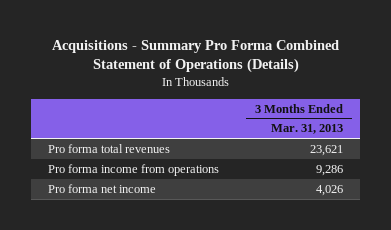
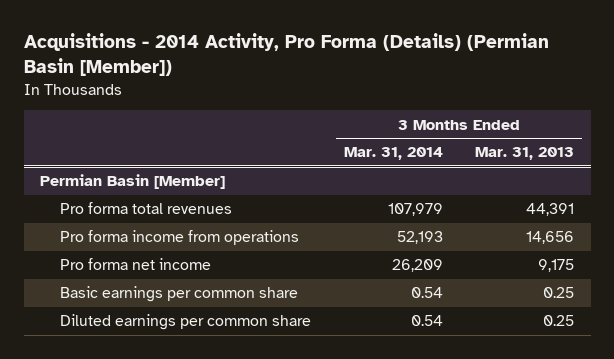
- Acquisitions - Summary Pro Forma Combined Statement of Operations (Details)
+ Acquisitions - 2014 Activity, Pro Forma (Details) (Permian Basin [Member])
- | 3 Months Ended Mar. 31, 2013
+ | 3 Months Ended Mar. 31, 2014 | 3 Months Ended Mar. 31, 2013
- Pro forma total revenues | 23,621
- Pro forma income from operations | 9,286
- Pro forma net income | 4,026
+ Permian Basin [Member]
+ Pro forma total revenues | 107,979 | 44,391
+ Pro forma income from operations | 52,193 | 14,656
+ Pro forma net income | 26,209 | 9,175
+ Basic earnings per common share | 0.54 | 0.25
+ Diluted earnings per common share | 0.54 | 0.25

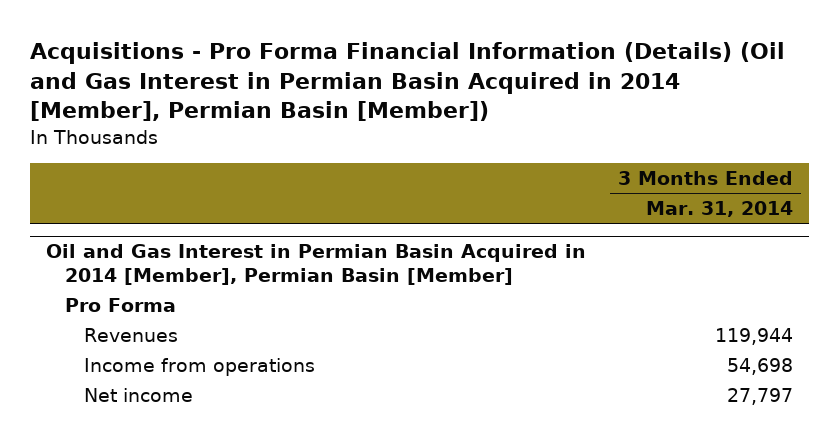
- Acquisitions - 2014 Activity, Pro Forma (Details) (Permian Basin [Member])
+ Acquisitions - Pro Forma Financial Information (Details) (Oil and Gas Interest in Permian Basin Acquired in 2014 [Member], Permian Basin [Member])
- | 3 Months Ended Mar. 31, 2014 | 3 Months Ended Mar. 31, 2013
+ | 3 Months Ended Mar. 31, 2014
- Permian Basin [Member]
- Pro forma total revenues | 107,979 | 44,391
- Pro forma income from operations | 52,193 | 14,656
- Pro forma net income | 26,209 | 9,175
- Basic earnings per common share | 0.54 | 0.25
- Diluted earnings per common share | 0.54 | 0.25
+ Oil and Gas Interest in Permian Basin Acquired in 2014 [Member], Permian Basin [Member]
+ Pro Forma
+ Revenues | 119,944
+ Income from operations | 54,698
+ Net income | 27,797

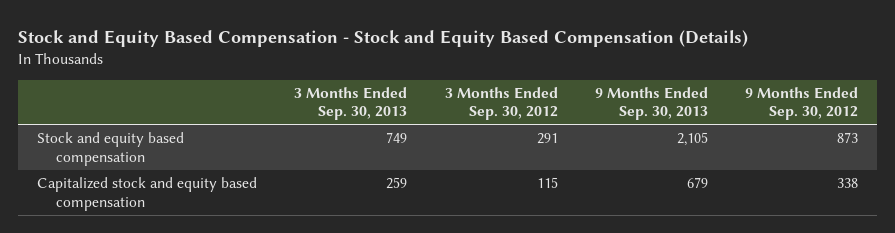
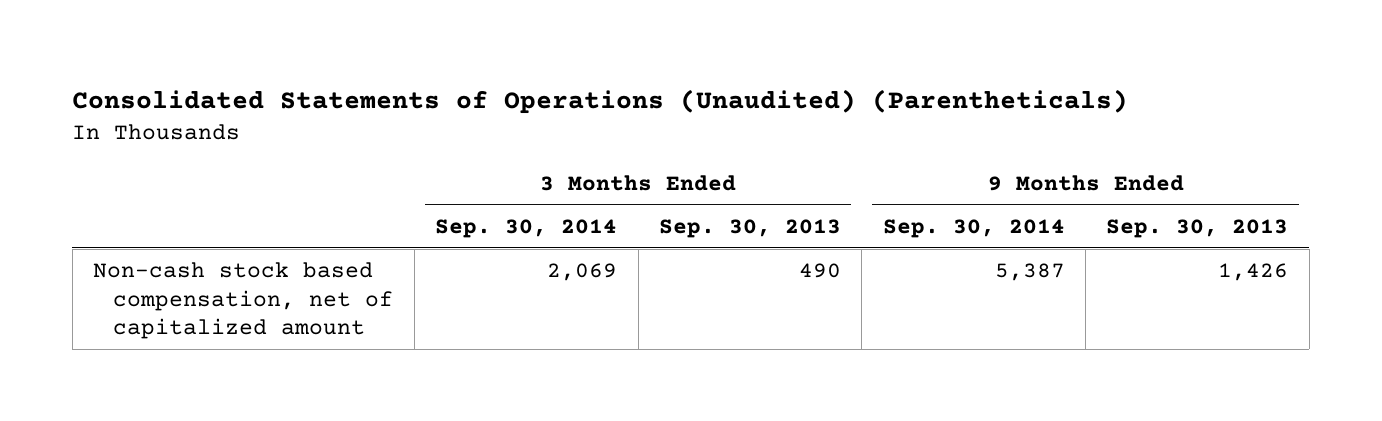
- Stock and Equity Based Compensation - Stock and Equity Based Compensation (Details)
+ Consolidated Statements of Operations (Unaudited) (Parentheticals)
- | 3 Months Ended Sep. 30, 2013 | 3 Months Ended Sep. 30, 2012 | 9 Months Ended Sep. 30, 2013 | 9 Months Ended Sep. 30, 2012
+ | 3 Months Ended Sep. 30, 2014 | 3 Months Ended Sep. 30, 2013 | 9 Months Ended Sep. 30, 2014 | 9 Months Ended Sep. 30, 2013
- Stock and equity based compensation | 749 | 291 | 2,105 | 873
- Capitalized stock and equity based compensation | 259 | 115 | 679 | 338
+ Non-cash stock based compensation, net of capitalized amount | 2,069 | 490 | 5,387 | 1,426

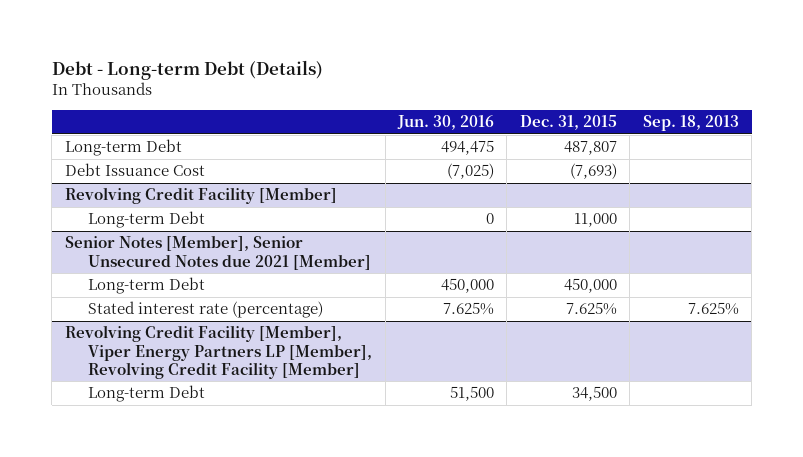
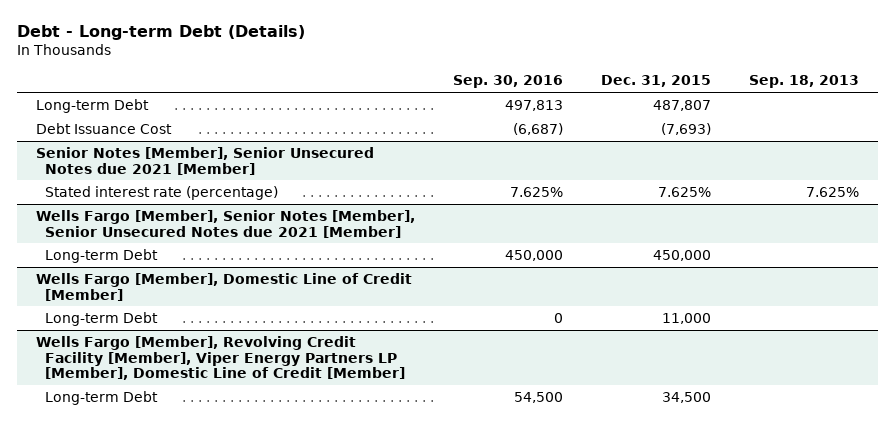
- | Jun. 30, 2016 | Dec. 31, 2015 | Sep. 18, 2013
+ | Sep. 30, 2016 | Dec. 31, 2015 | Sep. 18, 2013
- Revolving Credit Facility [Member]
- Long-term Debt | 0 | 11,000 |
@ Senior Notes [Member], Senior Unsecured Notes due 2021 [Member]
- Long-term Debt | 450,000 | 450,000 |
- Revolving Credit Facility [Member], Viper Energy Partners LP [Member], Revolving Credit Facility [Member]
+ Wells Fargo [Member], Senior Notes [Member], Senior Unsecured Notes due 2021 [Member]
+ Long-term Debt | 450,000 | 450,000 |
+ Wells Fargo [Member], Domestic Line of Credit [Member]
+ Long-term Debt | 0 | 11,000 |
+ Wells Fargo [Member], Revolving Credit Facility [Member], Viper Energy Partners LP [Member], Domestic Line of Credit [Member]

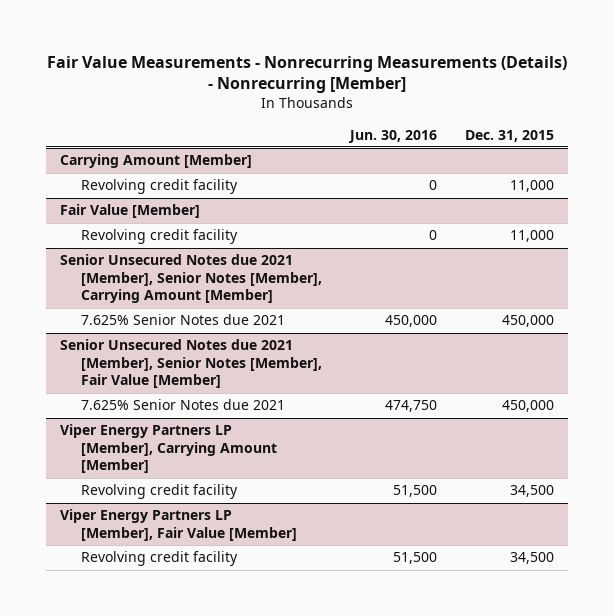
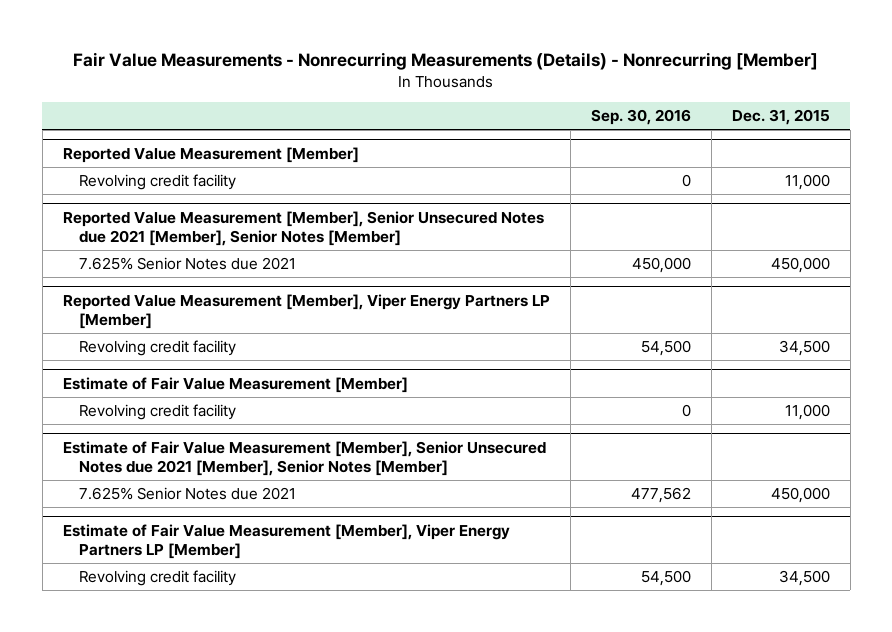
- | Jun. 30, 2016 | Dec. 31, 2015
+ | Sep. 30, 2016 | Dec. 31, 2015
- Carrying Amount [Member]
- Revolving credit facility | 0 | 11,000
- Fair Value [Member]
+ Reported Value Measurement [Member]
- Senior Unsecured Notes due 2021 [Member], Senior Notes [Member], Carrying Amount [Member]
- 7.625% Senior Notes due 2021 | 450,000 | 450,000
- Senior Unsecured Notes due 2021 [Member], Senior Notes [Member], Fair Value [Member]
+ Reported Value Measurement [Member], Senior Unsecured Notes due 2021 [Member], Senior Notes [Member]
- Viper Energy Partners LP [Member], Carrying Amount [Member]
+ Reported Value Measurement [Member], Viper Energy Partners LP [Member]
- Viper Energy Partners LP [Member], Fair Value [Member]
+ Estimate of Fair Value Measurement [Member]
+ Revolving credit facility | 0 | 11,000
+ Estimate of Fair Value Measurement [Member], Senior Unsecured Notes due 2021 [Member], Senior Notes [Member]
+ 7.625% Senior Notes due 2021 | 477,562 | 450,000
+ Estimate of Fair Value Measurement [Member], Viper Energy Partners LP [Member]

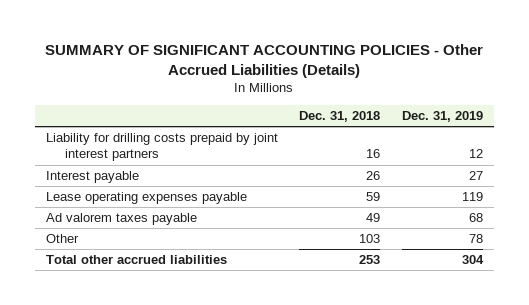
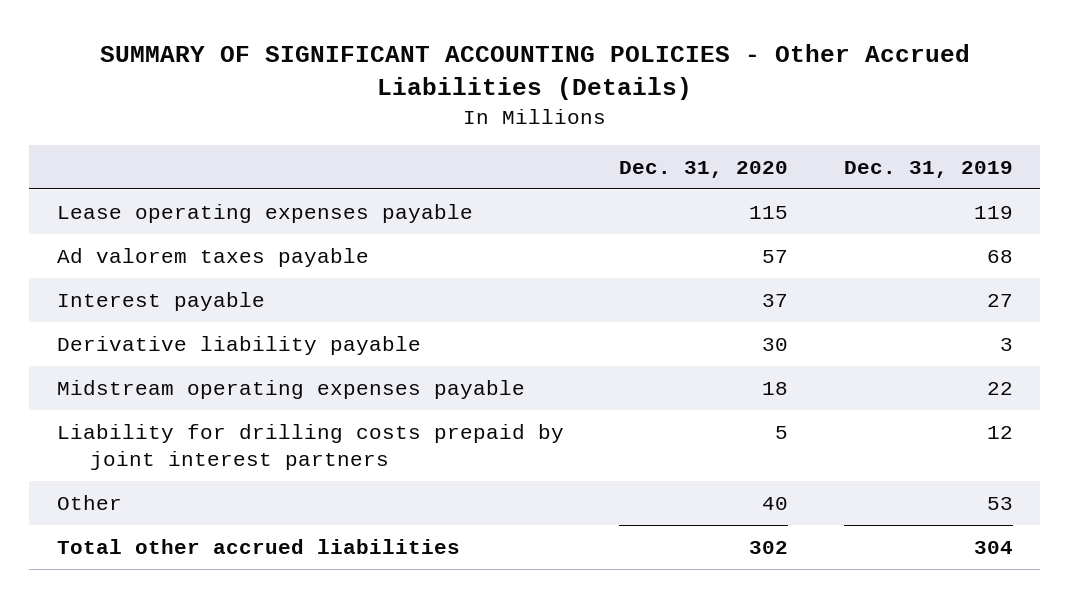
- | Dec. 31, 2018 | Dec. 31, 2019
+ | Dec. 31, 2020 | Dec. 31, 2019
- Other | 103 | 78
moved down: Interest payable | 37 | 27
+ Derivative liability payable | 30 | 3
+ Midstream operating expenses payable | 18 | 22
moved down: Liability for drilling costs prepaid by joint interest partners | 5 | 12
+ Other | 40 | 53

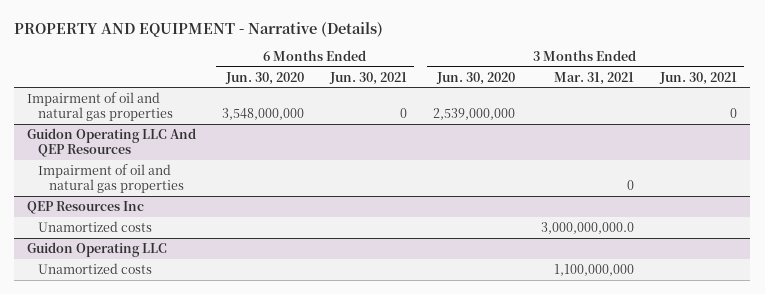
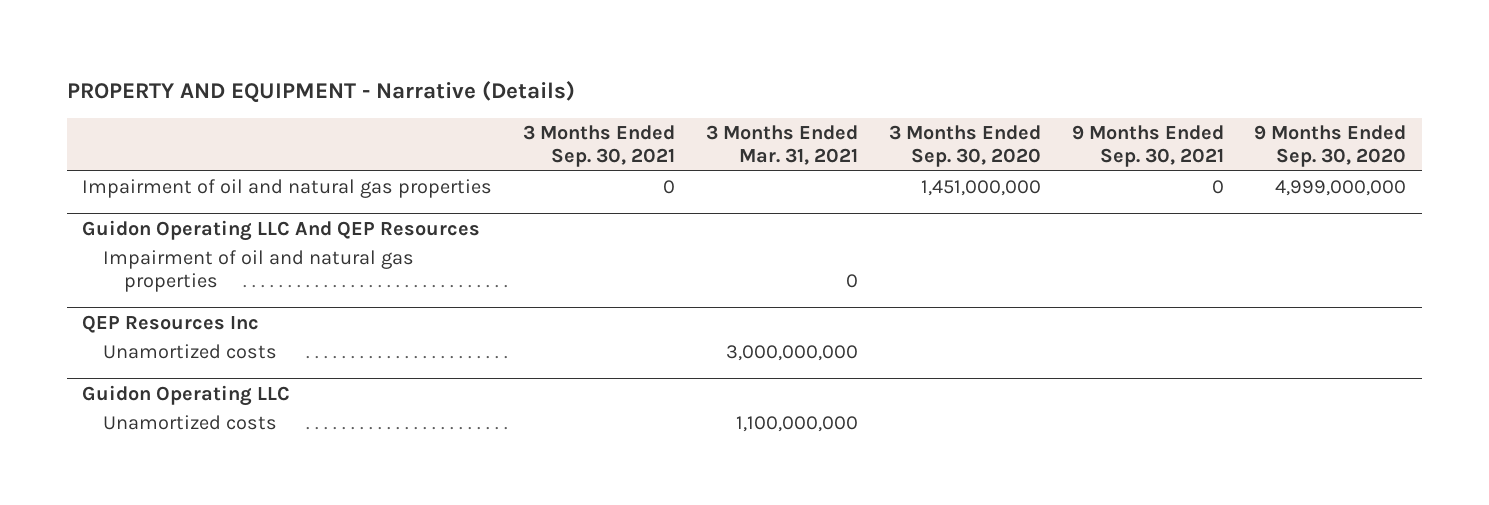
- | 6 Months Ended Jun. 30, 2020 | 6 Months Ended Jun. 30, 2021 | 3 Months Ended Jun. 30, 2020 | 3 Months Ended Mar. 31, 2021 | 3 Months Ended Jun. 30, 2021
+ | 3 Months Ended Sep. 30, 2021 | 3 Months Ended Mar. 31, 2021 | 3 Months Ended Sep. 30, 2020 | 9 Months Ended Sep. 30, 2021 | 9 Months Ended Sep. 30, 2020
@ QEP Resources Inc
- Unamortized costs | | | | 3,000,000,000.0 |
+ Unamortized costs | | 3,000,000,000 | | |

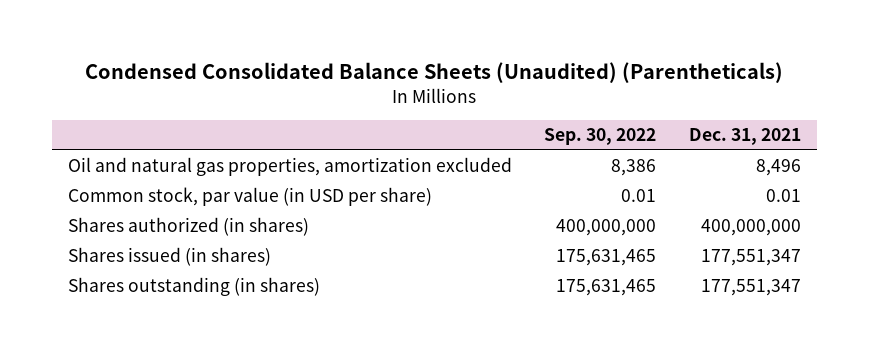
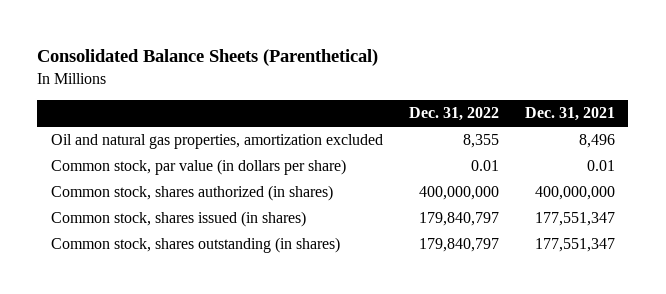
- Condensed Consolidated Balance Sheets (Unaudited) (Parentheticals)
+ Consolidated Balance Sheets (Parenthetical)
- | Sep. 30, 2022 | Dec. 31, 2021
+ | Dec. 31, 2022 | Dec. 31, 2021
- Common stock, par value (in USD per share) | 0.01 | 0.01
- Shares authorized (in shares) | 400,000,000 | 400,000,000
- Shares issued (in shares) | 175,631,465 | 177,551,347
- Shares outstanding (in shares) | 175,631,465 | 177,551,347
+ Common stock, par value (in dollars per share) | 0.01 | 0.01
+ Common stock, shares authorized (in shares) | 400,000,000 | 400,000,000
+ Common stock, shares issued (in shares) | 179,840,797 | 177,551,347
+ Common stock, shares outstanding (in shares) | 179,840,797 | 177,551,347

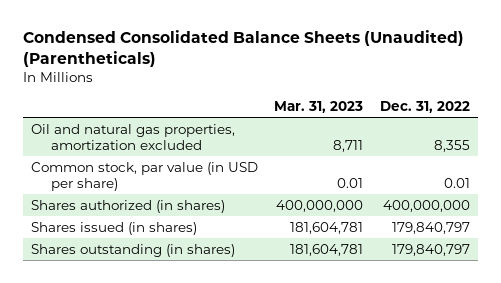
- Consolidated Balance Sheets (Parenthetical)
+ Condensed Consolidated Balance Sheets (Unaudited) (Parentheticals)
- | Dec. 31, 2022 | Dec. 31, 2021
+ | Mar. 31, 2023 | Dec. 31, 2022
- Common stock, par value (in dollars per share) | 0.01 | 0.01
- Common stock, shares authorized (in shares) | 400,000,000 | 400,000,000
- Common stock, shares issued (in shares) | 179,840,797 | 177,551,347
- Common stock, shares outstanding (in shares) | 179,840,797 | 177,551,347
+ Common stock, par value (in USD per share) | 0.01 | 0.01
+ Shares authorized (in shares) | 400,000,000 | 400,000,000
+ Shares issued (in shares) | 181,604,781 | 179,840,797
+ Shares outstanding (in shares) | 181,604,781 | 179,840,797

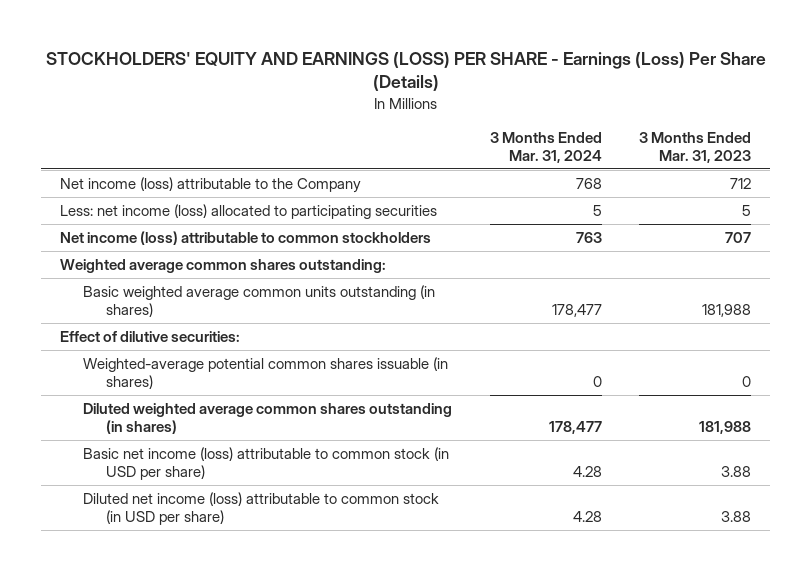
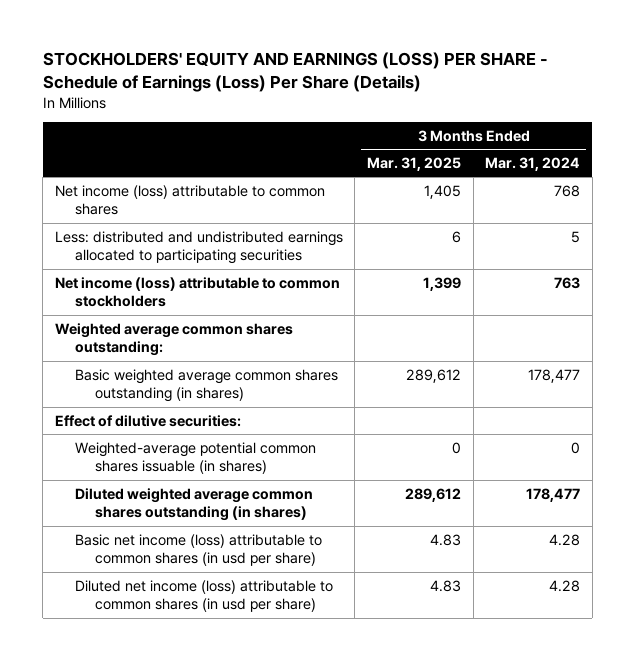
- STOCKHOLDERS' EQUITY AND EARNINGS (LOSS) PER SHARE - Earnings (Loss) Per Share (Details)
+ STOCKHOLDERS' EQUITY AND EARNINGS (LOSS) PER SHARE - Schedule of Earnings (Loss) Per Share (Details)
- | 3 Months Ended Mar. 31, 2024 | 3 Months Ended Mar. 31, 2023
+ | 3 Months Ended Mar. 31, 2025 | 3 Months Ended Mar. 31, 2024
- Net income (loss) attributable to the Company | 768 | 712
- Less: net income (loss) allocated to participating securities | 5 | 5
+ Net income (loss) attributable to common shares | 1,405 | 768
+ Less: distributed and undistributed earnings allocated to participating securities | 6 | 5
- Basic weighted average common units outstanding (in shares) | 178,477 | 181,988
+ Basic weighted average common shares outstanding (in shares) | 289,612 | 178,477
- Basic net income (loss) attributable to common stock (in USD per share) | 4.28 | 3.88
- Diluted net income (loss) attributable to common stock (in USD per share) | 4.28 | 3.88
+ Basic net income (loss) attributable to common shares (in usd per share) | 4.83 | 4.28
+ Diluted net income (loss) attributable to common shares (in usd per share) | 4.83 | 4.28

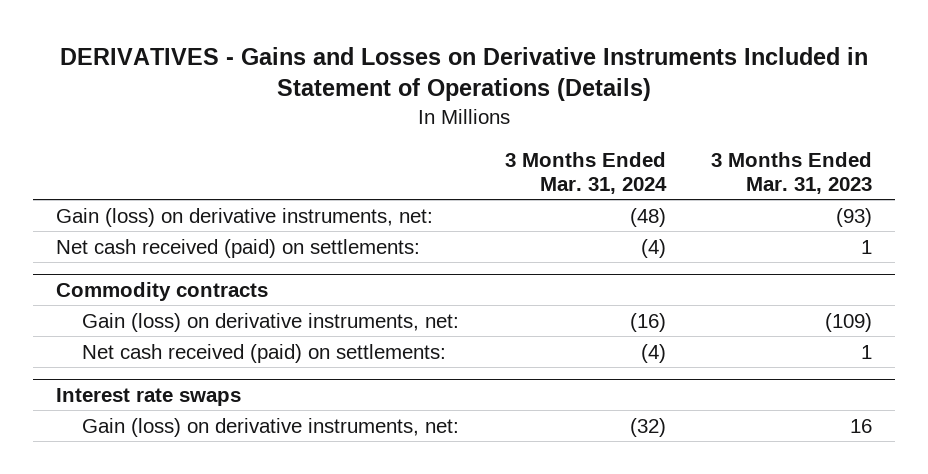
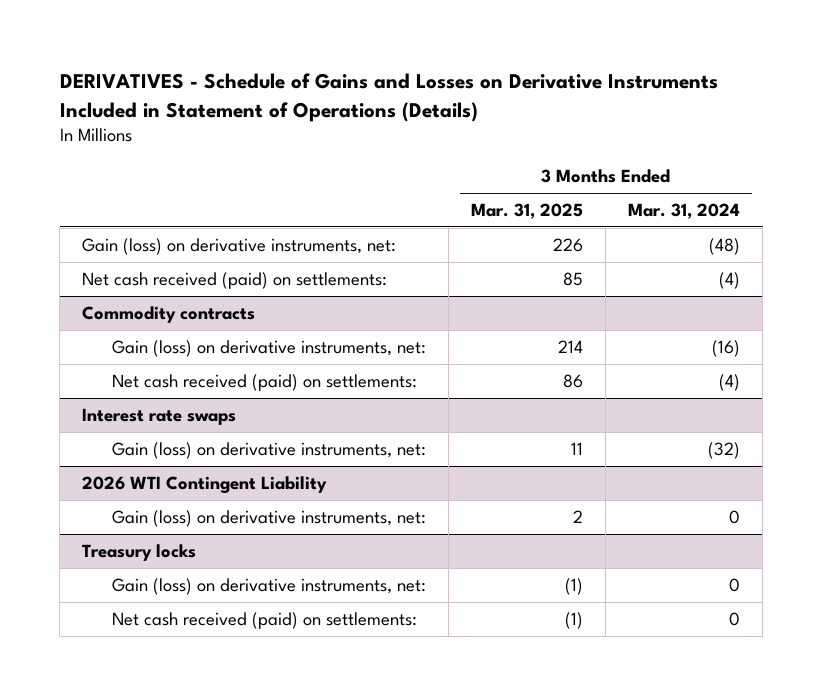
- DERIVATIVES - Gains and Losses on Derivative Instruments Included in Statement of Operations (Details)
+ DERIVATIVES - Schedule of Gains and Losses on Derivative Instruments Included in Statement of Operations (Details)
- | 3 Months Ended Mar. 31, 2024 | 3 Months Ended Mar. 31, 2023
+ | 3 Months Ended Mar. 31, 2025 | 3 Months Ended Mar. 31, 2024
+ 2026 WTI Contingent Liability
+ Gain (loss) on derivative instruments, net: | 2 | 0
+ Treasury locks
+ Gain (loss) on derivative instruments, net: | (1) | 0
+ Net cash received (paid) on settlements: | (1) | 0

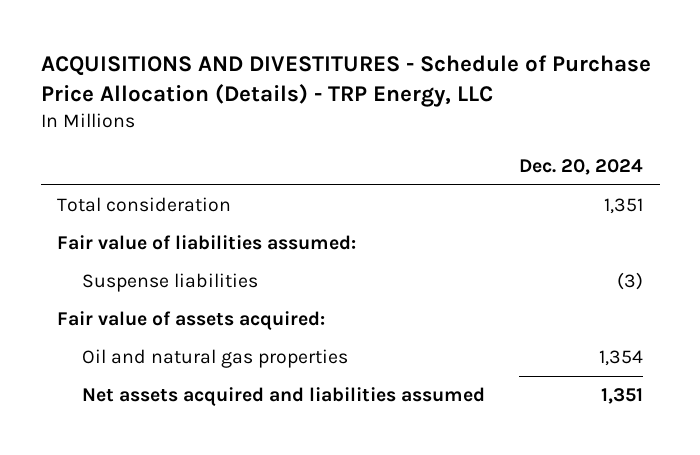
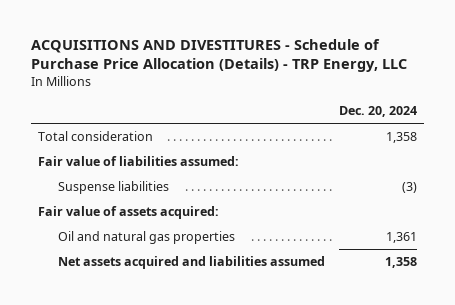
- Total consideration | 1,351
+ Total consideration | 1,358
- Oil and natural gas properties | 1,354
- Net assets acquired and liabilities assumed | 1,351
+ Oil and natural gas properties | 1,361
+ Net assets acquired and liabilities assumed | 1,358

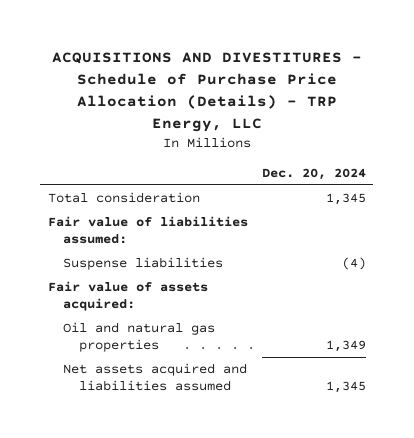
- Total consideration | 1,358
+ Total consideration | 1,345
- Suspense liabilities | (3)
+ Suspense liabilities | (4)
- Oil and natural gas properties | 1,361
- Net assets acquired and liabilities assumed | 1,358
+ Oil and natural gas properties | 1,349
+ Net assets acquired and liabilities assumed | 1,345

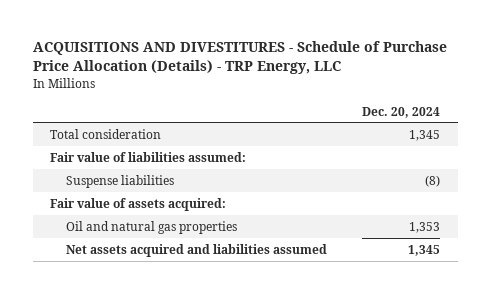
- Suspense liabilities | (4)
+ Suspense liabilities | (8)
- Oil and natural gas properties | 1,349
+ Oil and natural gas properties | 1,353

